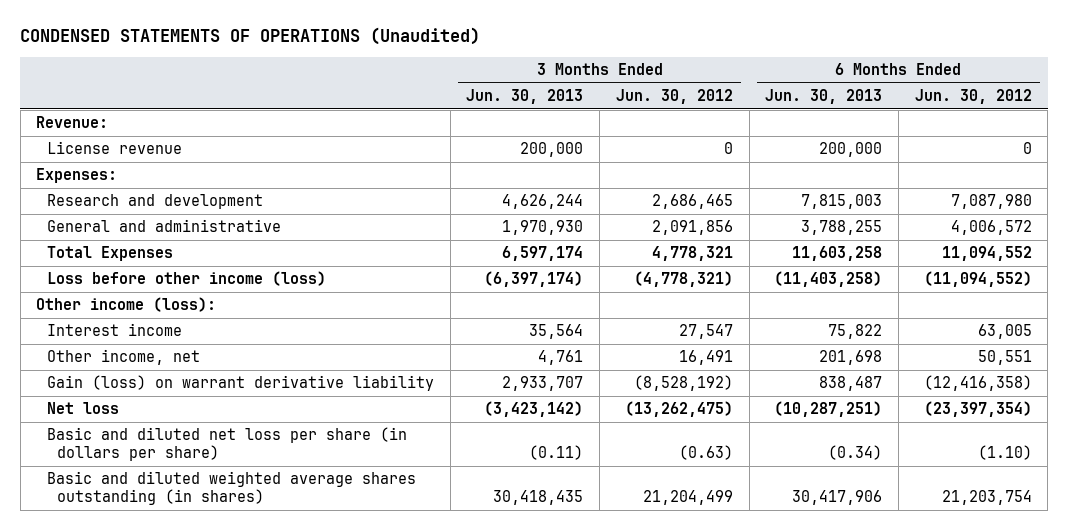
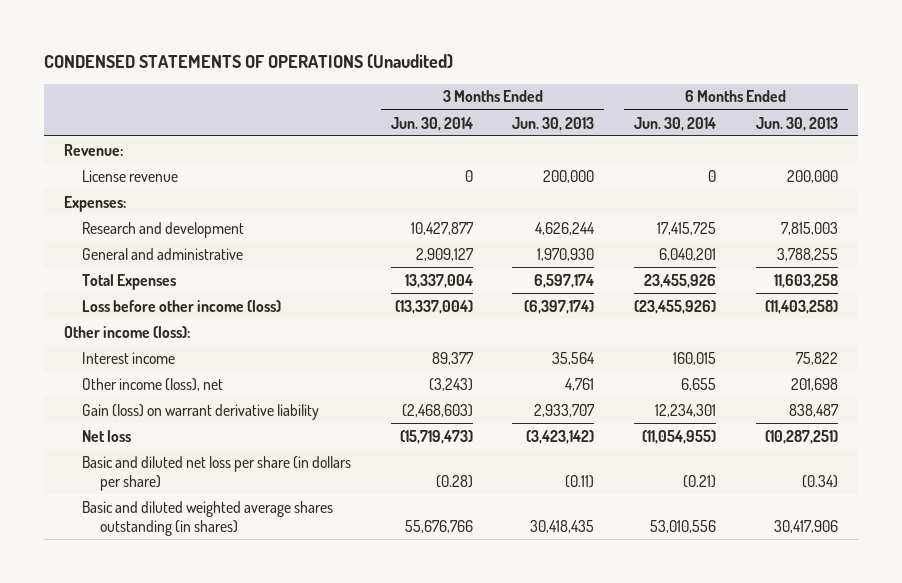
- | 3 Months Ended Jun. 30, 2013 | 3 Months Ended Jun. 30, 2012 | 6 Months Ended Jun. 30, 2013 | 6 Months Ended Jun. 30, 2012
+ | 3 Months Ended Jun. 30, 2014 | 3 Months Ended Jun. 30, 2013 | 6 Months Ended Jun. 30, 2014 | 6 Months Ended Jun. 30, 2013
- Other income, net | 4,761 | 16,491 | 201,698 | 50,551
+ Other income (loss), net | (3,243) | 4,761 | 6,655 | 201,698

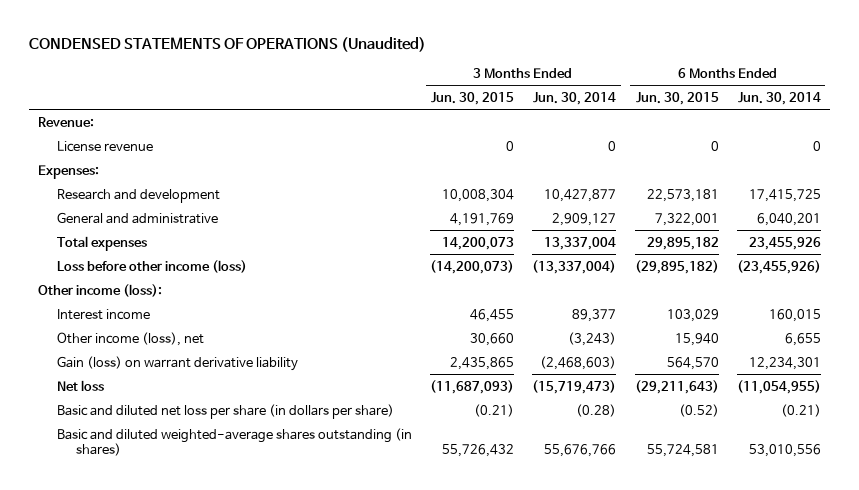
- | 3 Months Ended Jun. 30, 2014 | 3 Months Ended Jun. 30, 2013 | 6 Months Ended Jun. 30, 2014 | 6 Months Ended Jun. 30, 2013
+ | 3 Months Ended Jun. 30, 2015 | 3 Months Ended Jun. 30, 2014 | 6 Months Ended Jun. 30, 2015 | 6 Months Ended Jun. 30, 2014
- Total Expenses | 13,337,004 | 6,597,174 | 23,455,926 | 11,603,258
+ Total expenses | 14,200,073 | 13,337,004 | 29,895,182 | 23,455,926
- Basic and diluted weighted average shares outstanding (in shares) | 55,676,766 | 30,418,435 | 53,010,556 | 30,417,906
+ Basic and diluted weighted-average shares outstanding (in shares) | 55,726,432 | 55,676,766 | 55,724,581 | 53,010,556

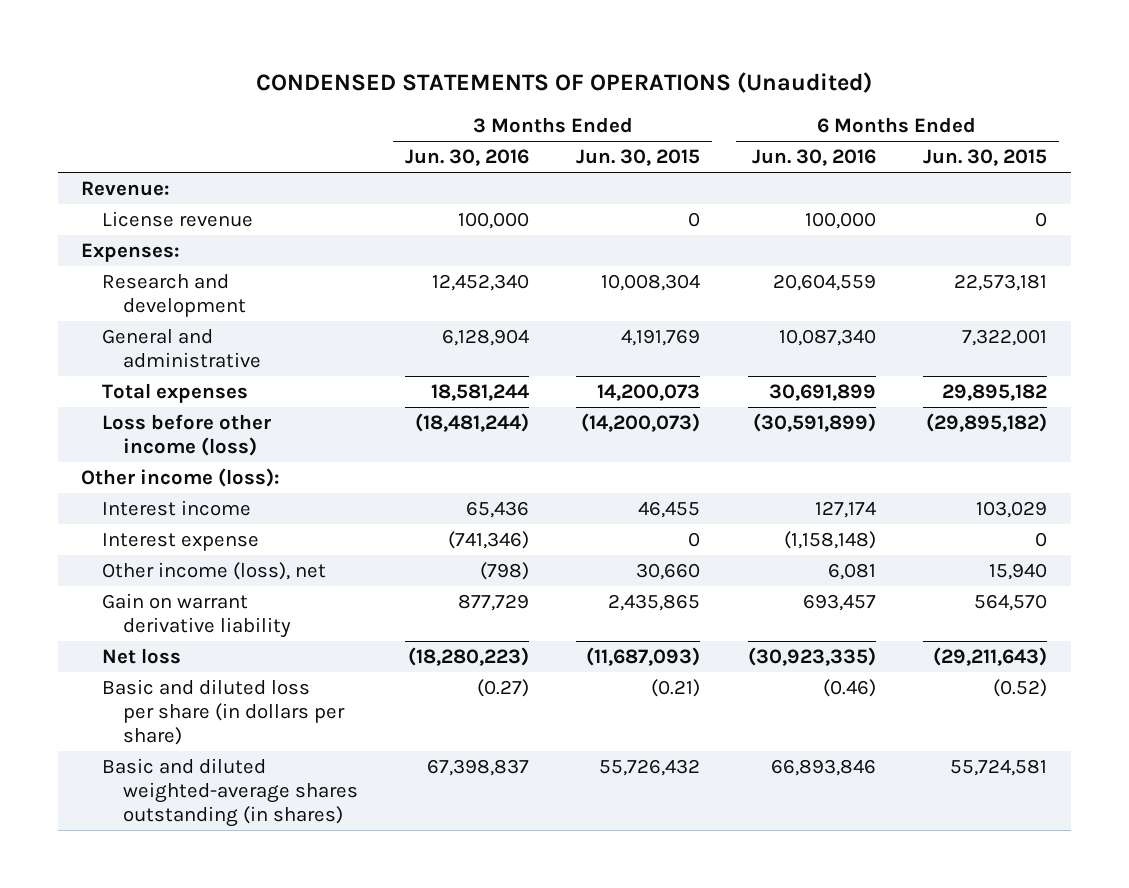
- | 3 Months Ended Jun. 30, 2015 | 3 Months Ended Jun. 30, 2014 | 6 Months Ended Jun. 30, 2015 | 6 Months Ended Jun. 30, 2014
+ | 3 Months Ended Jun. 30, 2016 | 3 Months Ended Jun. 30, 2015 | 6 Months Ended Jun. 30, 2016 | 6 Months Ended Jun. 30, 2015
+ Interest expense | (741,346) | 0 | (1,158,148) | 0
- Gain (loss) on warrant derivative liability | 2,435,865 | (2,468,603) | 564,570 | 12,234,301
+ Gain on warrant derivative liability | 877,729 | 2,435,865 | 693,457 | 564,570
- Basic and diluted net loss per share (in dollars per share) | (0.21) | (0.28) | (0.52) | (0.21)
+ Basic and diluted loss per share (in dollars per share) | (0.27) | (0.21) | (0.46) | (0.52)

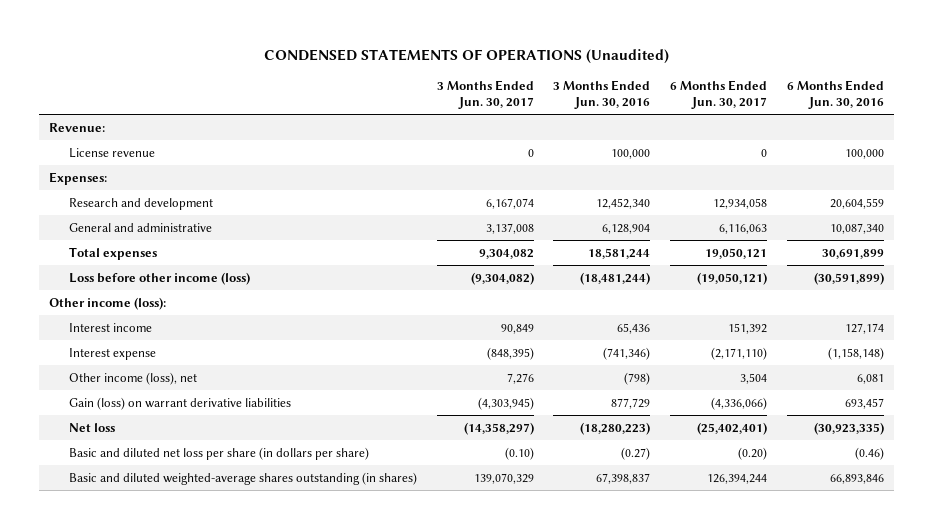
- | 3 Months Ended Jun. 30, 2016 | 3 Months Ended Jun. 30, 2015 | 6 Months Ended Jun. 30, 2016 | 6 Months Ended Jun. 30, 2015
+ | 3 Months Ended Jun. 30, 2017 | 3 Months Ended Jun. 30, 2016 | 6 Months Ended Jun. 30, 2017 | 6 Months Ended Jun. 30, 2016
- Gain on warrant derivative liability | 877,729 | 2,435,865 | 693,457 | 564,570
+ Gain (loss) on warrant derivative liabilities | (4,303,945) | 877,729 | (4,336,066) | 693,457
- Basic and diluted loss per share (in dollars per share) | (0.27) | (0.21) | (0.46) | (0.52)
+ Basic and diluted net loss per share (in dollars per share) | (0.10) | (0.27) | (0.20) | (0.46)

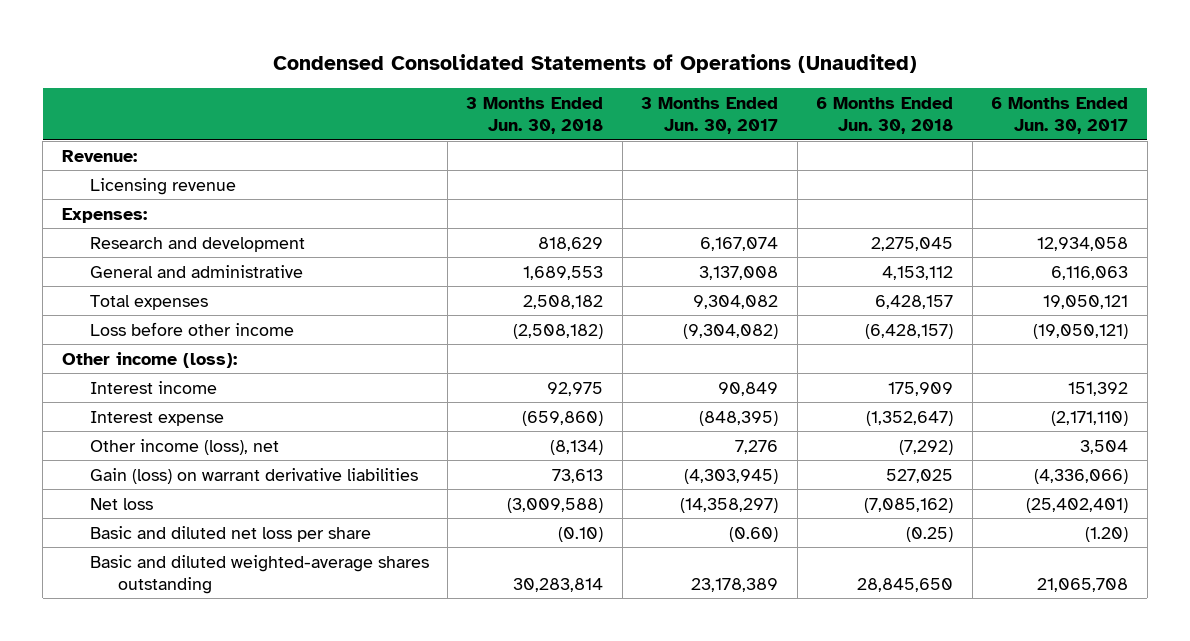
- CONDENSED STATEMENTS OF OPERATIONS (Unaudited)
+ Condensed Consolidated Statements of Operations (Unaudited)
- | 3 Months Ended Jun. 30, 2017 | 3 Months Ended Jun. 30, 2016 | 6 Months Ended Jun. 30, 2017 | 6 Months Ended Jun. 30, 2016
+ | 3 Months Ended Jun. 30, 2018 | 3 Months Ended Jun. 30, 2017 | 6 Months Ended Jun. 30, 2018 | 6 Months Ended Jun. 30, 2017
- License revenue | 0 | 100,000 | 0 | 100,000
+ Licensing revenue
- Loss before other income (loss) | (9,304,082) | (18,481,244) | (19,050,121) | (30,591,899)
+ Loss before other income | (2,508,182) | (9,304,082) | (6,428,157) | (19,050,121)
- Basic and diluted net loss per share (in dollars per share) | (0.10) | (0.27) | (0.20) | (0.46)
- Basic and diluted weighted-average shares outstanding (in shares) | 139,070,329 | 67,398,837 | 126,394,244 | 66,893,846
+ Basic and diluted net loss per share | (0.10) | (0.60) | (0.25) | (1.20)
+ Basic and diluted weighted-average shares outstanding | 30,283,814 | 23,178,389 | 28,845,650 | 21,065,708

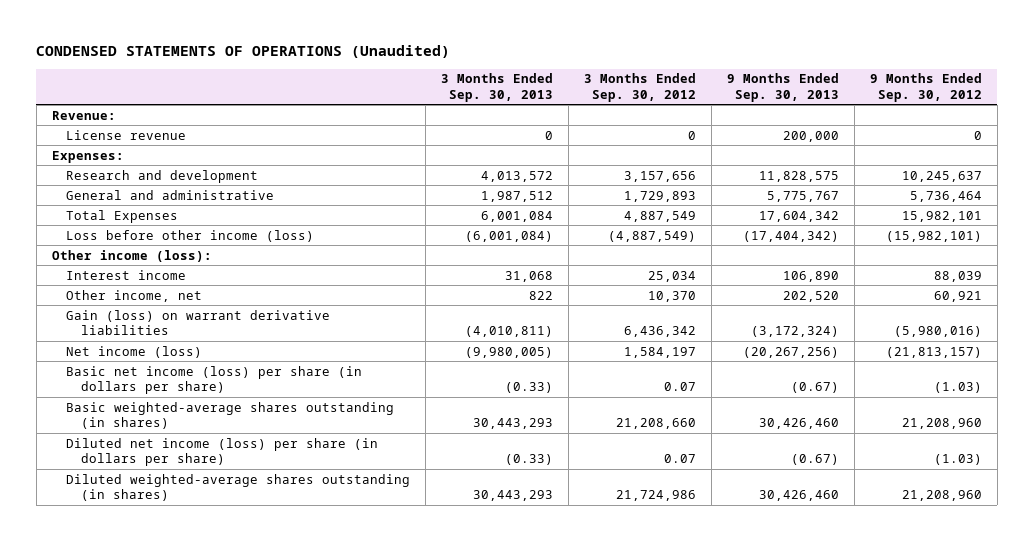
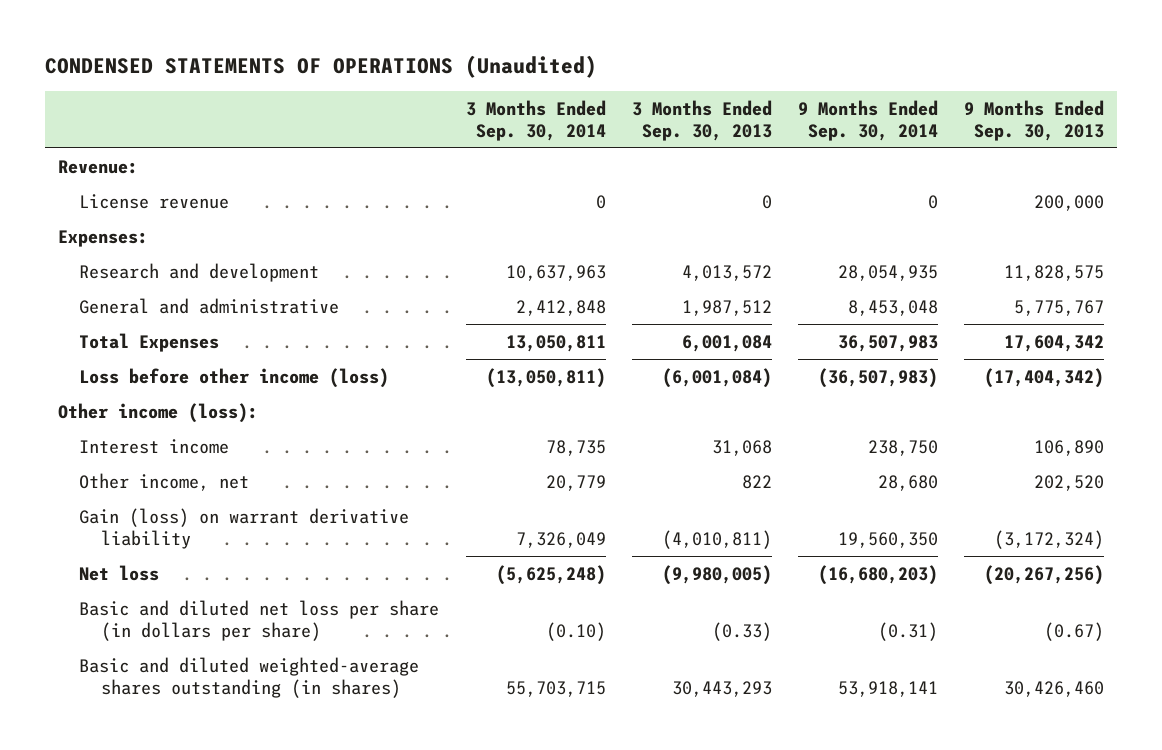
- | 3 Months Ended Sep. 30, 2013 | 3 Months Ended Sep. 30, 2012 | 9 Months Ended Sep. 30, 2013 | 9 Months Ended Sep. 30, 2012
+ | 3 Months Ended Sep. 30, 2014 | 3 Months Ended Sep. 30, 2013 | 9 Months Ended Sep. 30, 2014 | 9 Months Ended Sep. 30, 2013
- Gain (loss) on warrant derivative liabilities | (4,010,811) | 6,436,342 | (3,172,324) | (5,980,016)
- Net income (loss) | (9,980,005) | 1,584,197 | (20,267,256) | (21,813,157)
- Basic net income (loss) per share (in dollars per share) | (0.33) | 0.07 | (0.67) | (1.03)
- Basic weighted-average shares outstanding (in shares) | 30,443,293 | 21,208,660 | 30,426,460 | 21,208,960
- Diluted net income (loss) per share (in dollars per share) | (0.33) | 0.07 | (0.67) | (1.03)
- Diluted weighted-average shares outstanding (in shares) | 30,443,293 | 21,724,986 | 30,426,460 | 21,208,960
+ Gain (loss) on warrant derivative liability | 7,326,049 | (4,010,811) | 19,560,350 | (3,172,324)
+ Net loss | (5,625,248) | (9,980,005) | (16,680,203) | (20,267,256)
+ Basic and diluted net loss per share (in dollars per share) | (0.10) | (0.33) | (0.31) | (0.67)
+ Basic and diluted weighted-average shares outstanding (in shares) | 55,703,715 | 30,443,293 | 53,918,141 | 30,426,460

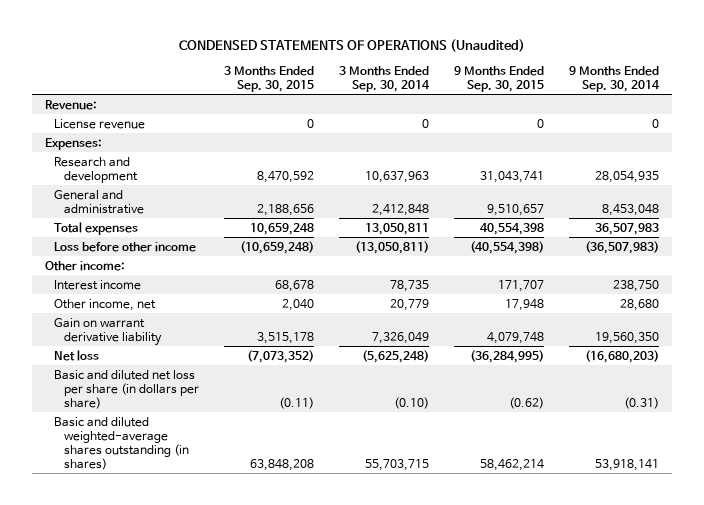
- | 3 Months Ended Sep. 30, 2014 | 3 Months Ended Sep. 30, 2013 | 9 Months Ended Sep. 30, 2014 | 9 Months Ended Sep. 30, 2013
+ | 3 Months Ended Sep. 30, 2015 | 3 Months Ended Sep. 30, 2014 | 9 Months Ended Sep. 30, 2015 | 9 Months Ended Sep. 30, 2014
- Total Expenses | 13,050,811 | 6,001,084 | 36,507,983 | 17,604,342
- Loss before other income (loss) | (13,050,811) | (6,001,084) | (36,507,983) | (17,404,342)
- Other income (loss):
+ Total expenses | 10,659,248 | 13,050,811 | 40,554,398 | 36,507,983
+ Loss before other income | (10,659,248) | (13,050,811) | (40,554,398) | (36,507,983)
+ Other income:
- Gain (loss) on warrant derivative liability | 7,326,049 | (4,010,811) | 19,560,350 | (3,172,324)
+ Gain on warrant derivative liability | 3,515,178 | 7,326,049 | 4,079,748 | 19,560,350

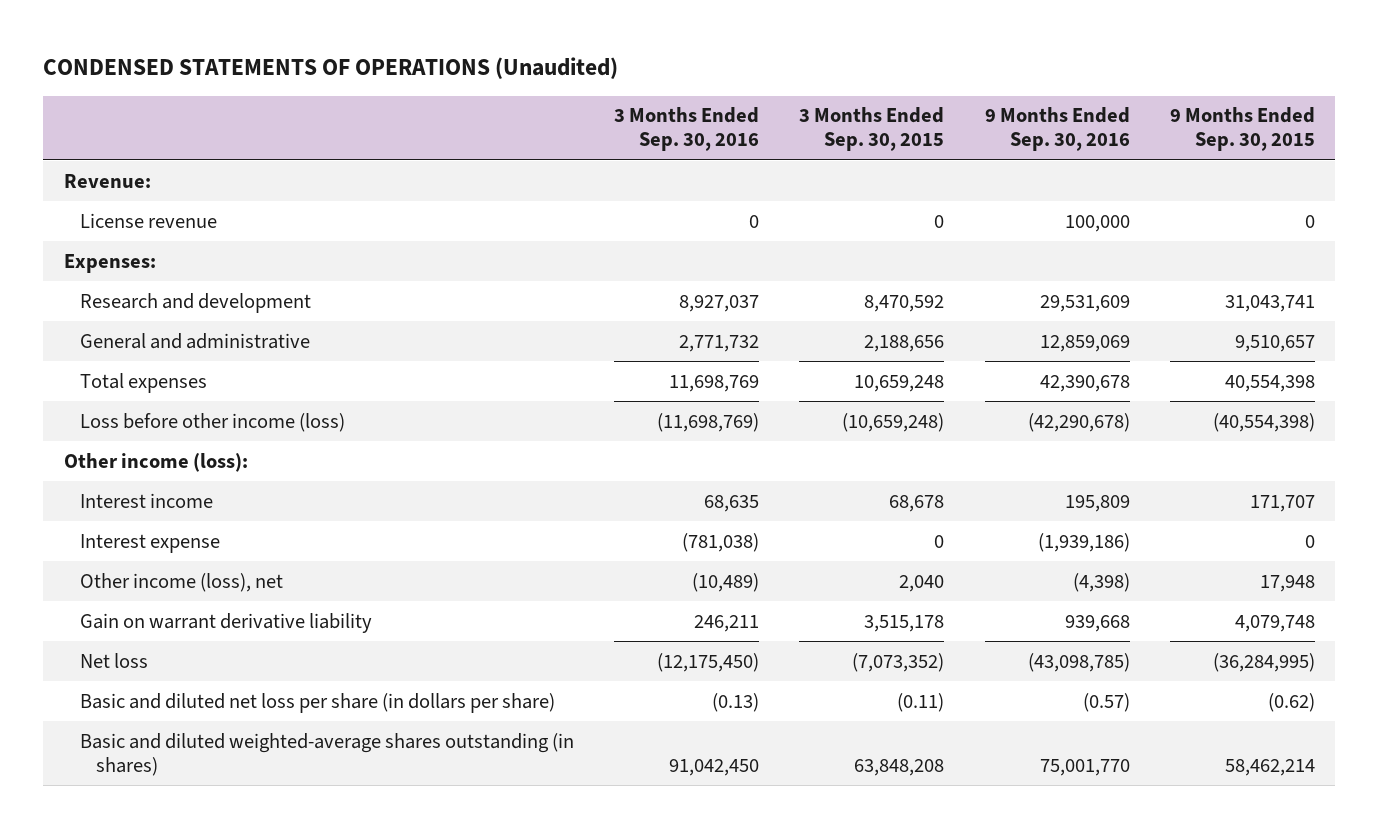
- | 3 Months Ended Sep. 30, 2015 | 3 Months Ended Sep. 30, 2014 | 9 Months Ended Sep. 30, 2015 | 9 Months Ended Sep. 30, 2014
+ | 3 Months Ended Sep. 30, 2016 | 3 Months Ended Sep. 30, 2015 | 9 Months Ended Sep. 30, 2016 | 9 Months Ended Sep. 30, 2015
- Loss before other income | (10,659,248) | (13,050,811) | (40,554,398) | (36,507,983)
- Other income:
+ Loss before other income (loss) | (11,698,769) | (10,659,248) | (42,290,678) | (40,554,398)
+ Other income (loss):
- Other income, net | 2,040 | 20,779 | 17,948 | 28,680
+ Interest expense | (781,038) | 0 | (1,939,186) | 0
+ Other income (loss), net | (10,489) | 2,040 | (4,398) | 17,948

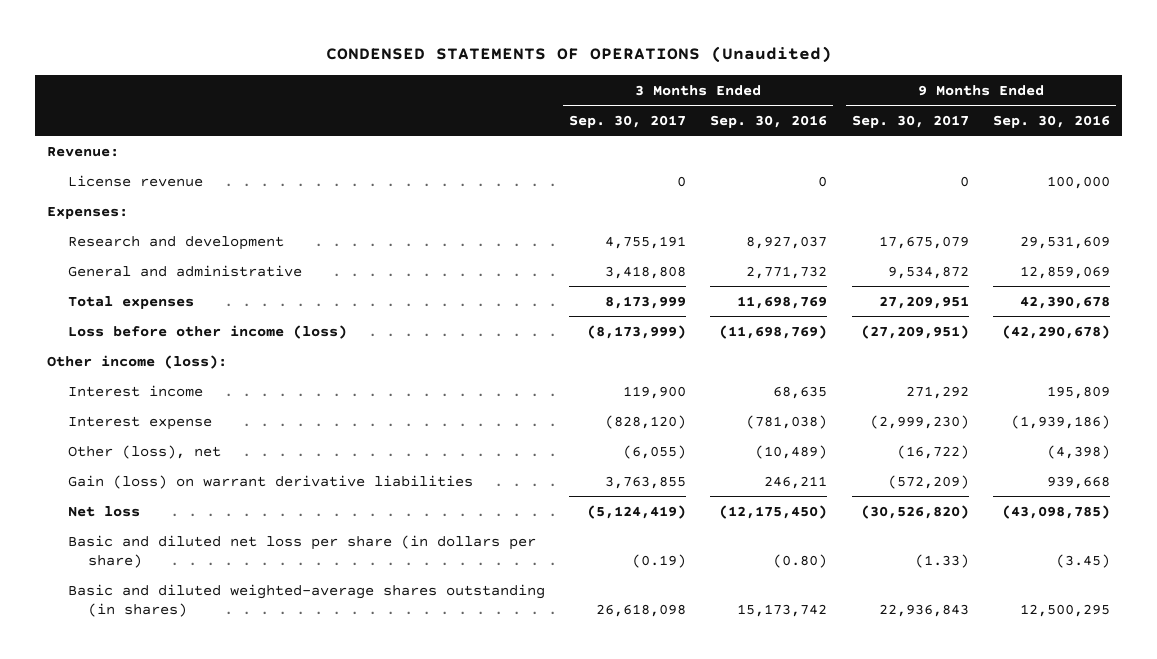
- | 3 Months Ended Sep. 30, 2016 | 3 Months Ended Sep. 30, 2015 | 9 Months Ended Sep. 30, 2016 | 9 Months Ended Sep. 30, 2015
+ | 3 Months Ended Sep. 30, 2017 | 3 Months Ended Sep. 30, 2016 | 9 Months Ended Sep. 30, 2017 | 9 Months Ended Sep. 30, 2016
- Other income (loss), net | (10,489) | 2,040 | (4,398) | 17,948
- Gain on warrant derivative liability | 246,211 | 3,515,178 | 939,668 | 4,079,748
+ Other (loss), net | (6,055) | (10,489) | (16,722) | (4,398)
+ Gain (loss) on warrant derivative liabilities | 3,763,855 | 246,211 | (572,209) | 939,668
- Basic and diluted net loss per share (in dollars per share) | (0.13) | (0.11) | (0.57) | (0.62)
- Basic and diluted weighted-average shares outstanding (in shares) | 91,042,450 | 63,848,208 | 75,001,770 | 58,462,214
+ Basic and diluted net loss per share (in dollars per share) | (0.19) | (0.80) | (1.33) | (3.45)
+ Basic and diluted weighted-average shares outstanding (in shares) | 26,618,098 | 15,173,742 | 22,936,843 | 12,500,295

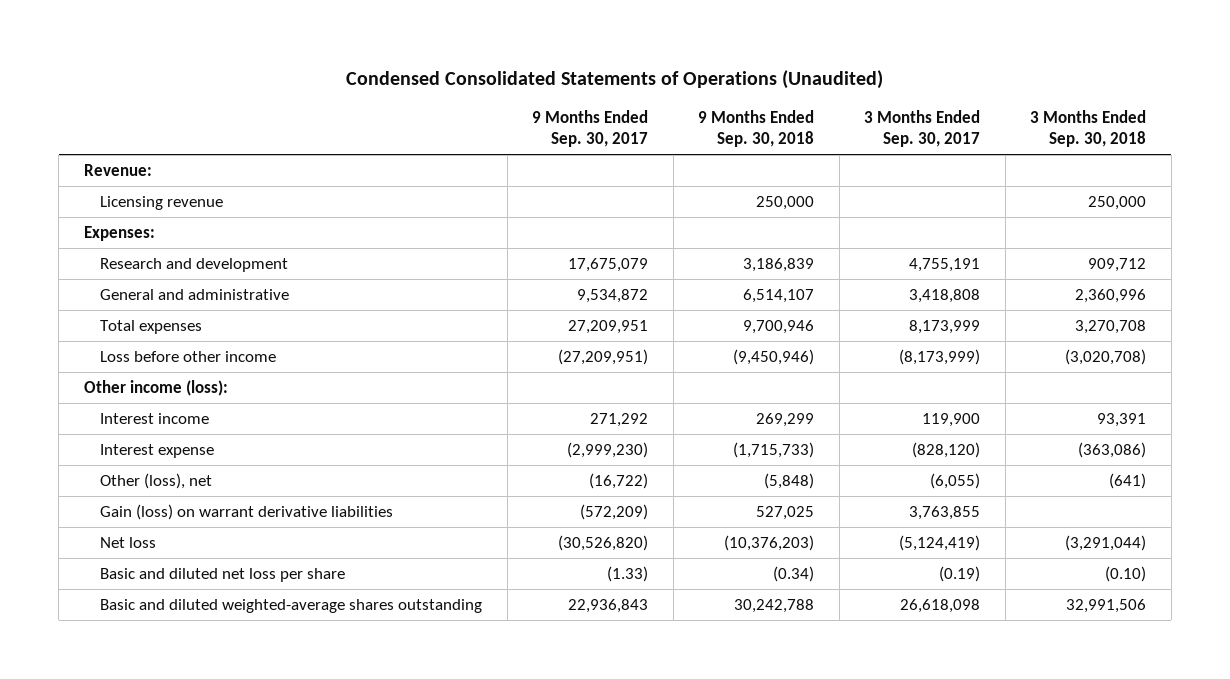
- CONDENSED STATEMENTS OF OPERATIONS (Unaudited)
+ Condensed Consolidated Statements of Operations (Unaudited)
- | 3 Months Ended Sep. 30, 2017 | 3 Months Ended Sep. 30, 2016 | 9 Months Ended Sep. 30, 2017 | 9 Months Ended Sep. 30, 2016
+ | 9 Months Ended Sep. 30, 2017 | 9 Months Ended Sep. 30, 2018 | 3 Months Ended Sep. 30, 2017 | 3 Months Ended Sep. 30, 2018
- License revenue | 0 | 0 | 0 | 100,000
+ Licensing revenue | | 250,000 | | 250,000
- Loss before other income (loss) | (8,173,999) | (11,698,769) | (27,209,951) | (42,290,678)
+ Loss before other income | (27,209,951) | (9,450,946) | (8,173,999) | (3,020,708)
- Basic and diluted net loss per share (in dollars per share) | (0.19) | (0.80) | (1.33) | (3.45)
- Basic and diluted weighted-average shares outstanding (in shares) | 26,618,098 | 15,173,742 | 22,936,843 | 12,500,295
+ Basic and diluted net loss per share | (1.33) | (0.34) | (0.19) | (0.10)
+ Basic and diluted weighted-average shares outstanding | 22,936,843 | 30,242,788 | 26,618,098 | 32,991,506

